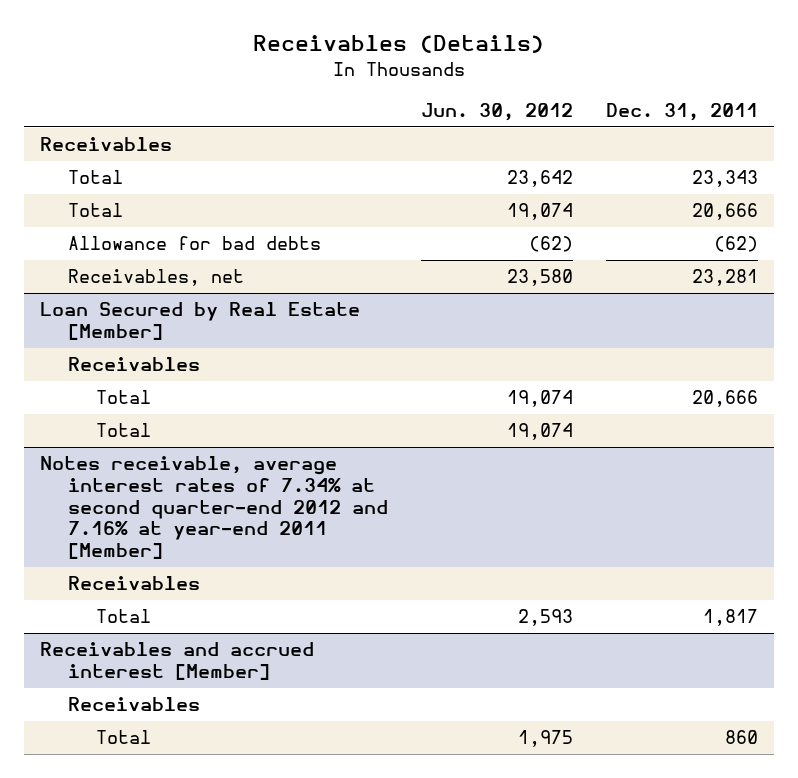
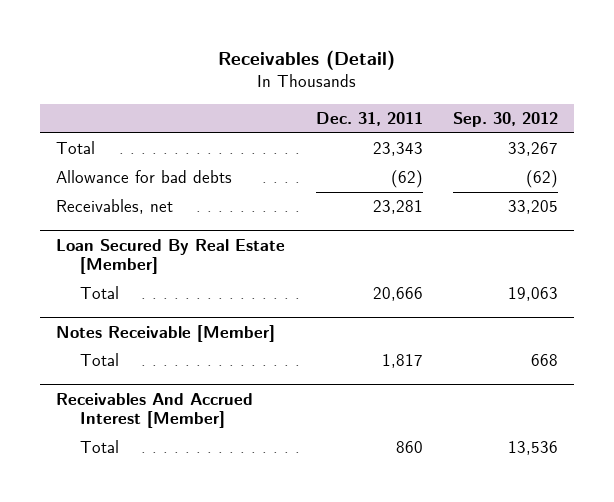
- Receivables (Details)
+ Receivables (Detail)
- | Jun. 30, 2012 | Dec. 31, 2011
+ | Dec. 31, 2011 | Sep. 30, 2012
- Receivables
- Total | 19,074 | 20,666
- Loan Secured by Real Estate [Member]
- Receivables
+ Loan Secured By Real Estate [Member]
- Total | 19,074 |
- Notes receivable, average interest rates of 7.34% at second quarter-end 2012 and 7.16% at year-end 2011 [Member]
- Receivables
+ Notes Receivable [Member]
- Receivables and accrued interest [Member]
- Receivables
+ Receivables And Accrued Interest [Member]

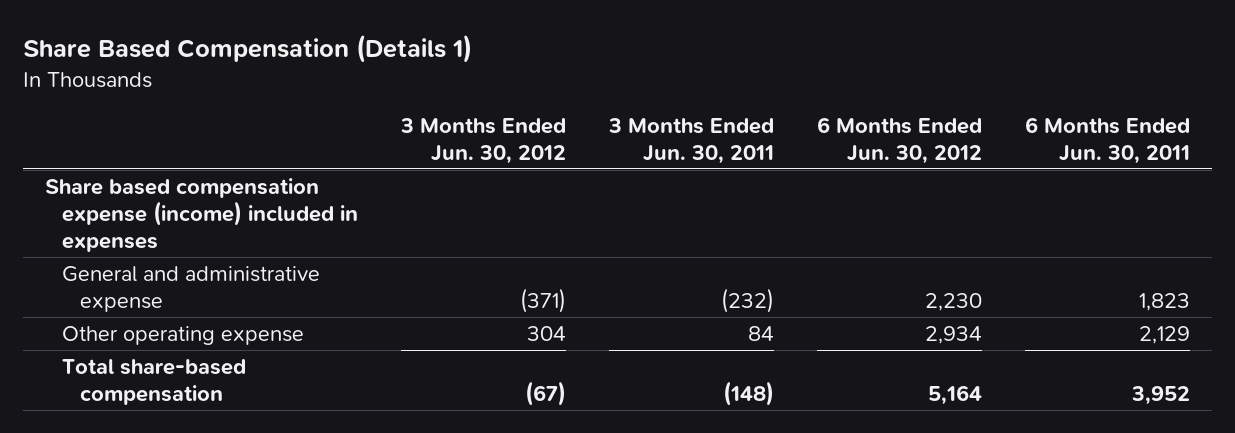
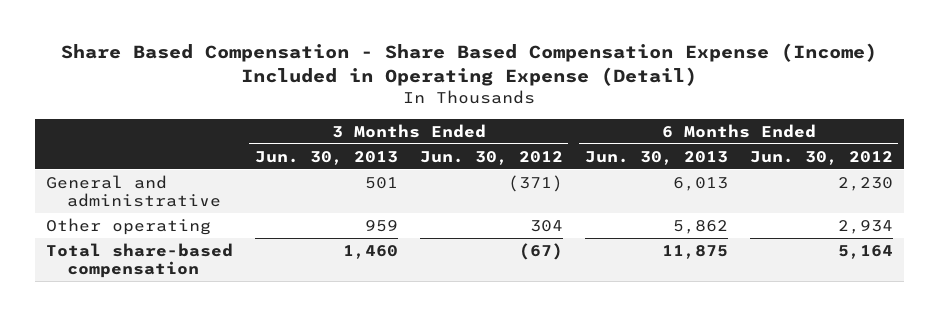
- Share Based Compensation (Details 1)
+ Share Based Compensation - Share Based Compensation Expense (Income) Included in Operating Expense (Detail)
- | 3 Months Ended Jun. 30, 2012 | 3 Months Ended Jun. 30, 2011 | 6 Months Ended Jun. 30, 2012 | 6 Months Ended Jun. 30, 2011
+ | 3 Months Ended Jun. 30, 2013 | 3 Months Ended Jun. 30, 2012 | 6 Months Ended Jun. 30, 2013 | 6 Months Ended Jun. 30, 2012
- Share based compensation expense (income) included in expenses
- General and administrative expense | (371) | (232) | 2,230 | 1,823
- Other operating expense | 304 | 84 | 2,934 | 2,129
+ General and administrative | 501 | (371) | 6,013 | 2,230
+ Other operating | 959 | 304 | 5,862 | 2,934

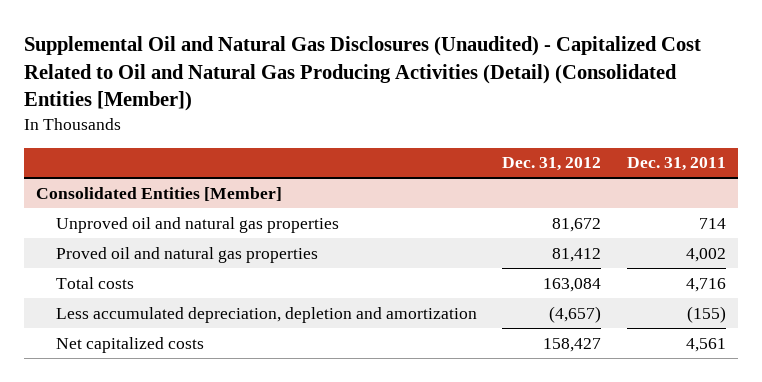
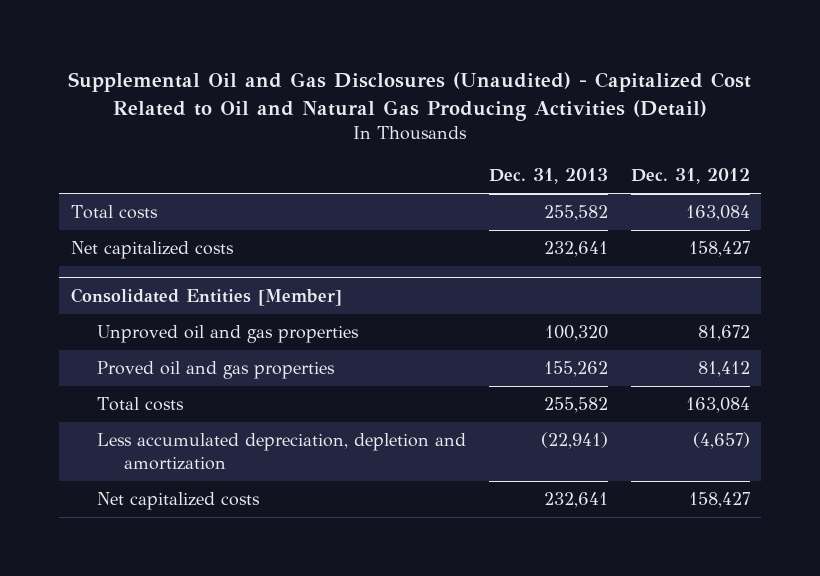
- Supplemental Oil and Natural Gas Disclosures (Unaudited) - Capitalized Cost Related to Oil and Natural Gas Producing Activities (Detail) (Consolidated Entities [Member])
+ Supplemental Oil and Gas Disclosures (Unaudited) - Capitalized Cost Related to Oil and Natural Gas Producing Activities (Detail)
- | Dec. 31, 2012 | Dec. 31, 2011
+ | Dec. 31, 2013 | Dec. 31, 2012
+ Total costs | 255,582 | 163,084
+ Net capitalized costs | 232,641 | 158,427
@ Consolidated Entities [Member]
- Unproved oil and natural gas properties | 81,672 | 714
- Proved oil and natural gas properties | 81,412 | 4,002
+ Unproved oil and gas properties | 100,320 | 81,672
+ Proved oil and gas properties | 155,262 | 81,412

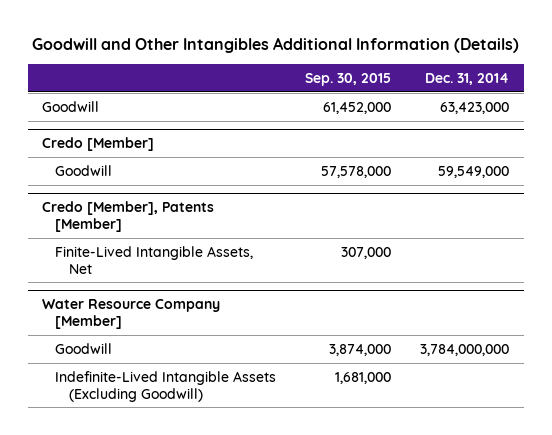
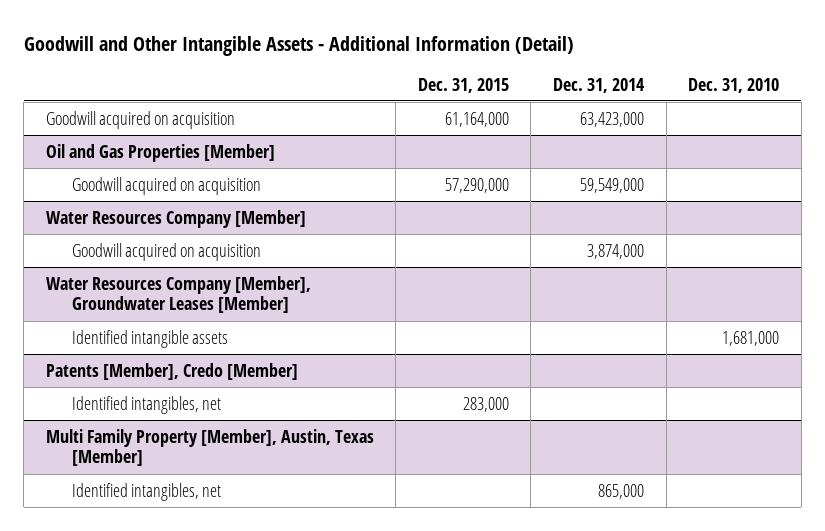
- Goodwill and Other Intangibles Additional Information (Details)
+ Goodwill and Other Intangible Assets - Additional Information (Detail)
- | Sep. 30, 2015 | Dec. 31, 2014
+ | Dec. 31, 2015 | Dec. 31, 2014 | Dec. 31, 2010
- Goodwill | 61,452,000 | 63,423,000
- Credo [Member]
- Goodwill | 57,578,000 | 59,549,000
- Credo [Member], Patents [Member]
- Finite-Lived Intangible Assets, Net | 307,000 |
- Water Resource Company [Member]
- Goodwill | 3,874,000 | 3,784,000,000
- Indefinite-Lived Intangible Assets (Excluding Goodwill) | 1,681,000 |
+ Goodwill acquired on acquisition | 61,164,000 | 63,423,000 |
+ Oil and Gas Properties [Member]
+ Goodwill acquired on acquisition | 57,290,000 | 59,549,000 |
+ Water Resources Company [Member]
+ Goodwill acquired on acquisition | | 3,874,000 |
+ Water Resources Company [Member], Groundwater Leases [Member]
+ Identified intangible assets | | | 1,681,000
+ Patents [Member], Credo [Member]
+ Identified intangibles, net | 283,000 | |
+ Multi Family Property [Member], Austin, Texas [Member]
+ Identified intangibles, net | | 865,000 |

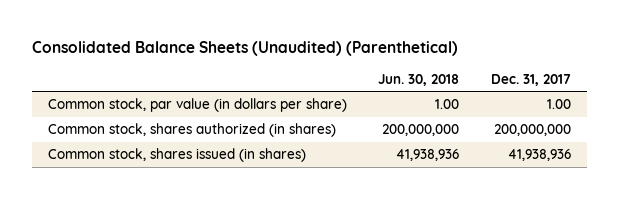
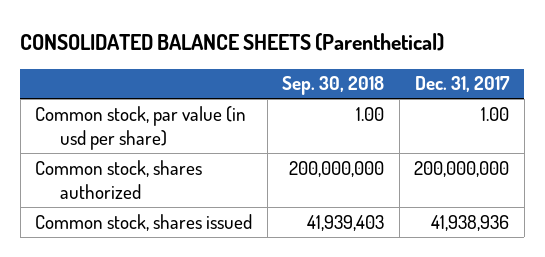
- Consolidated Balance Sheets (Unaudited) (Parenthetical)
+ CONSOLIDATED BALANCE SHEETS (Parenthetical)
- | Jun. 30, 2018 | Dec. 31, 2017
+ | Sep. 30, 2018 | Dec. 31, 2017
- Common stock, par value (in dollars per share) | 1.00 | 1.00
- Common stock, shares authorized (in shares) | 200,000,000 | 200,000,000
- Common stock, shares issued (in shares) | 41,938,936 | 41,938,936
+ Common stock, par value (in usd per share) | 1.00 | 1.00
+ Common stock, shares authorized | 200,000,000 | 200,000,000
+ Common stock, shares issued | 41,939,403 | 41,938,936

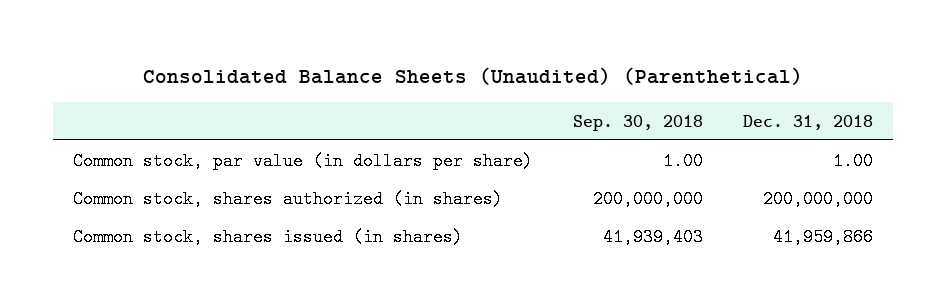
- CONSOLIDATED BALANCE SHEETS (Parenthetical)
+ Consolidated Balance Sheets (Unaudited) (Parenthetical)
- | Sep. 30, 2018 | Dec. 31, 2017
+ | Sep. 30, 2018 | Dec. 31, 2018
- Common stock, par value (in usd per share) | 1.00 | 1.00
- Common stock, shares authorized | 200,000,000 | 200,000,000
- Common stock, shares issued | 41,939,403 | 41,938,936
+ Common stock, par value (in dollars per share) | 1.00 | 1.00
+ Common stock, shares authorized (in shares) | 200,000,000 | 200,000,000
+ Common stock, shares issued (in shares) | 41,939,403 | 41,959,866

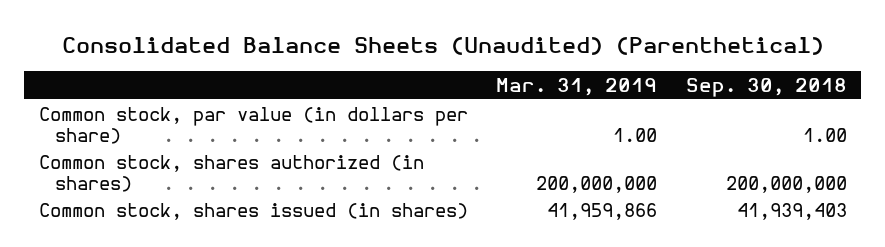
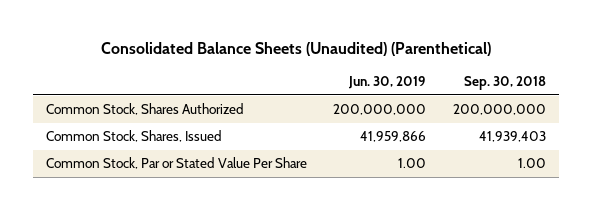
- | Mar. 31, 2019 | Sep. 30, 2018
+ | Jun. 30, 2019 | Sep. 30, 2018
- Common stock, par value (in dollars per share) | 1.00 | 1.00
- Common stock, shares authorized (in shares) | 200,000,000 | 200,000,000
- Common stock, shares issued (in shares) | 41,959,866 | 41,939,403
+ Common Stock, Shares Authorized | 200,000,000 | 200,000,000
+ Common Stock, Shares, Issued | 41,959,866 | 41,939,403
+ Common Stock, Par or Stated Value Per Share | 1.00 | 1.00

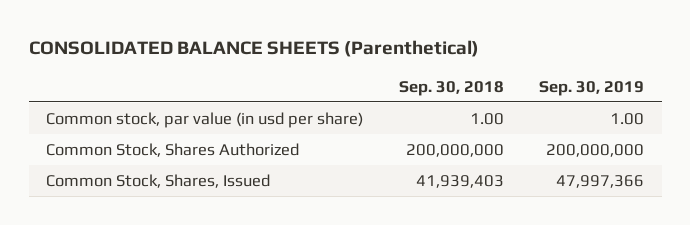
- Consolidated Balance Sheets (Unaudited) (Parenthetical)
+ CONSOLIDATED BALANCE SHEETS (Parenthetical)
- | Jun. 30, 2019 | Sep. 30, 2018
+ | Sep. 30, 2018 | Sep. 30, 2019
+ Common stock, par value (in usd per share) | 1.00 | 1.00
- Common Stock, Par or Stated Value Per Share | 1.00 | 1.00

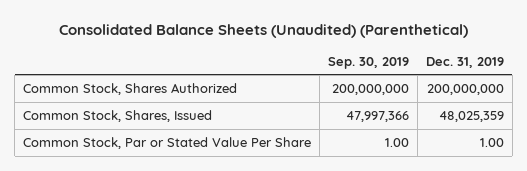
- CONSOLIDATED BALANCE SHEETS (Parenthetical)
+ Consolidated Balance Sheets (Unaudited) (Parenthetical)
- | Sep. 30, 2018 | Sep. 30, 2019
+ | Sep. 30, 2019 | Dec. 31, 2019
- Common stock, par value (in usd per share) | 1.00 | 1.00
+ Common Stock, Par or Stated Value Per Share | 1.00 | 1.00

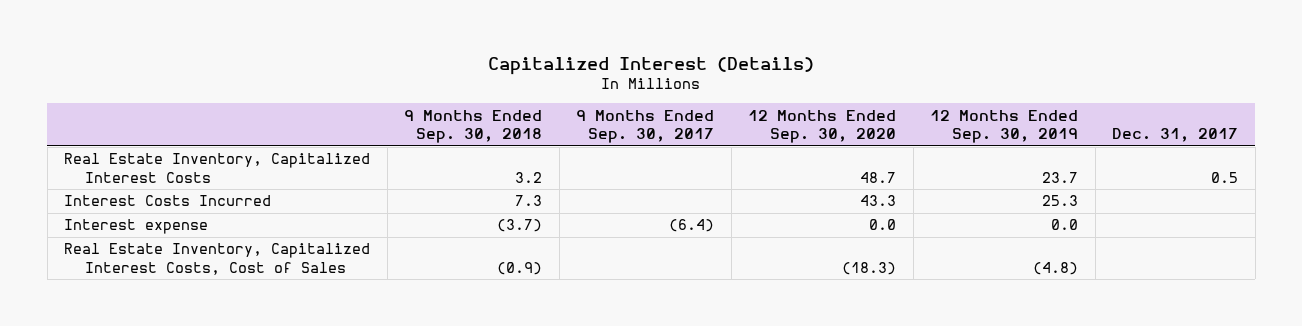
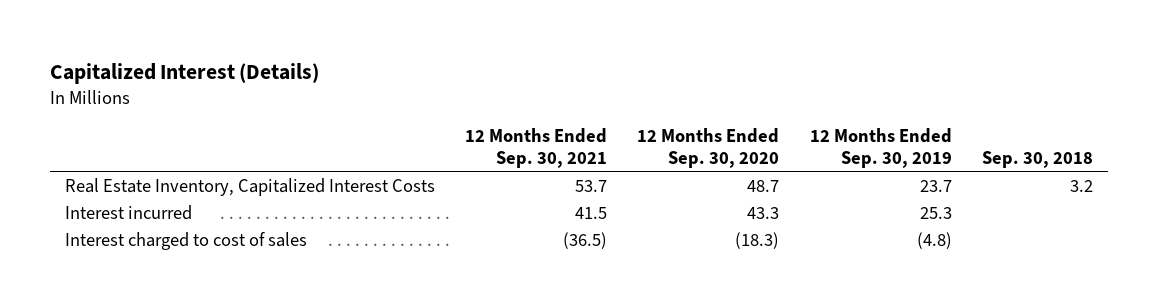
- | 9 Months Ended Sep. 30, 2018 | 9 Months Ended Sep. 30, 2017 | 12 Months Ended Sep. 30, 2020 | 12 Months Ended Sep. 30, 2019 | Dec. 31, 2017
+ | 12 Months Ended Sep. 30, 2021 | 12 Months Ended Sep. 30, 2020 | 12 Months Ended Sep. 30, 2019 | Sep. 30, 2018
- Interest Costs Incurred | 7.3 | | 43.3 | 25.3 |
- Interest expense | (3.7) | (6.4) | 0.0 | 0.0 |
- Real Estate Inventory, Capitalized Interest Costs, Cost of Sales | (0.9) | | (18.3) | (4.8) |
+ Interest incurred | 41.5 | 43.3 | 25.3 |
+ Interest charged to cost of sales | (36.5) | (18.3) | (4.8) |

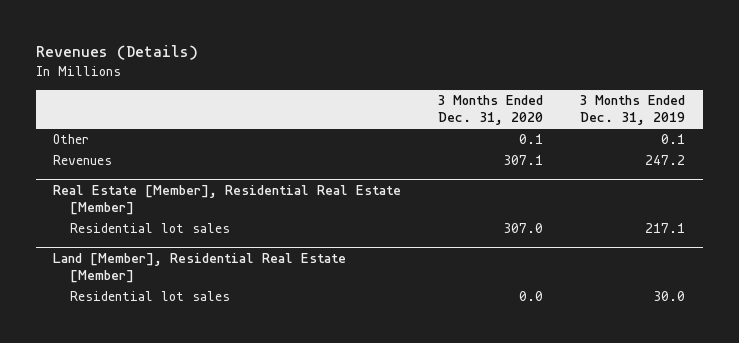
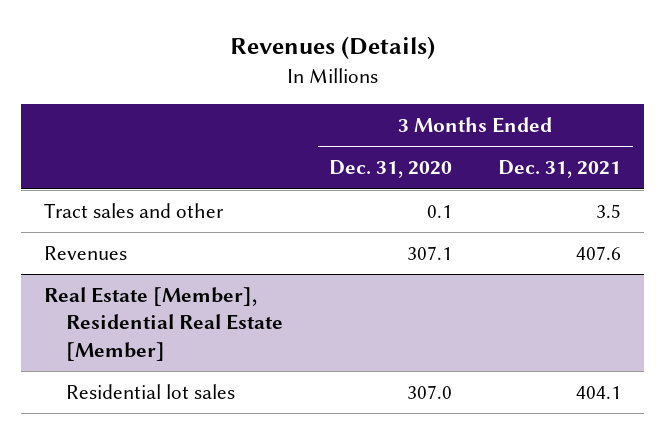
- | 3 Months Ended Dec. 31, 2020 | 3 Months Ended Dec. 31, 2019
+ | 3 Months Ended Dec. 31, 2020 | 3 Months Ended Dec. 31, 2021
- Other | 0.1 | 0.1
+ Tract sales and other | 0.1 | 3.5
- Land [Member], Residential Real Estate [Member]
- Residential lot sales | 0.0 | 30.0

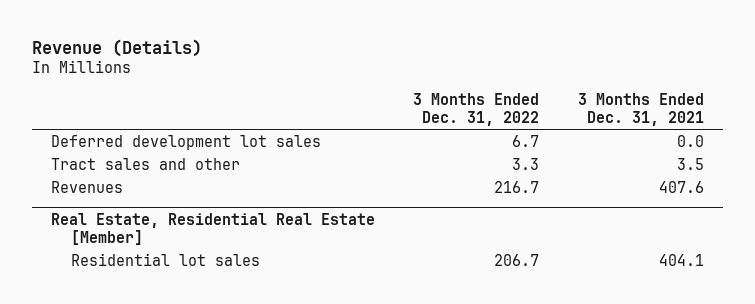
- Revenues (Details)
+ Revenue (Details)
- | 3 Months Ended Dec. 31, 2020 | 3 Months Ended Dec. 31, 2021
+ | 3 Months Ended Dec. 31, 2022 | 3 Months Ended Dec. 31, 2021
+ Deferred development lot sales | 6.7 | 0.0
- Real Estate [Member], Residential Real Estate [Member]
+ Real Estate, Residential Real Estate [Member]

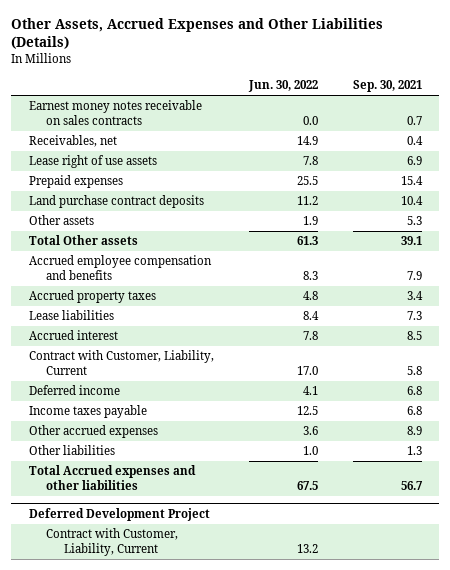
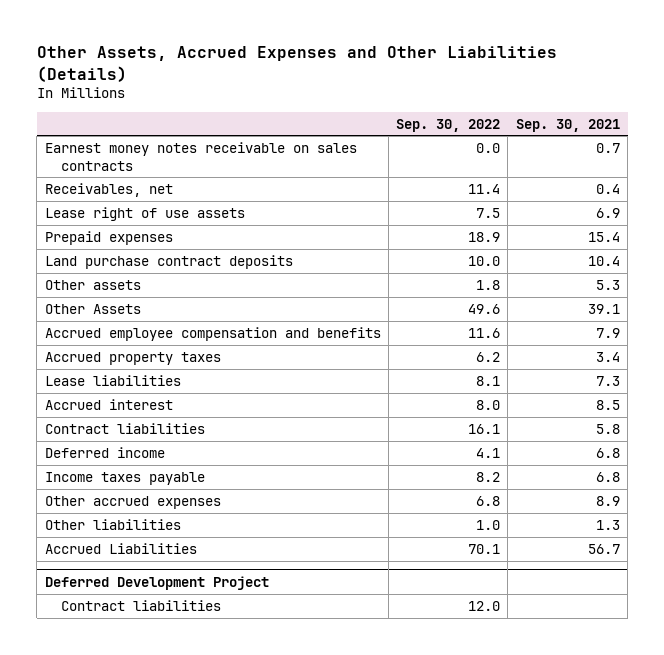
- | Jun. 30, 2022 | Sep. 30, 2021
+ | Sep. 30, 2022 | Sep. 30, 2021
- Total Other assets | 61.3 | 39.1
+ Other Assets | 49.6 | 39.1
- Contract with Customer, Liability, Current | 17.0 | 5.8
+ Contract liabilities | 16.1 | 5.8
- Total Accrued expenses and other liabilities | 67.5 | 56.7
+ Accrued Liabilities | 70.1 | 56.7
@ Deferred Development Project
- Contract with Customer, Liability, Current | 13.2 |
+ Contract liabilities | 12.0 |

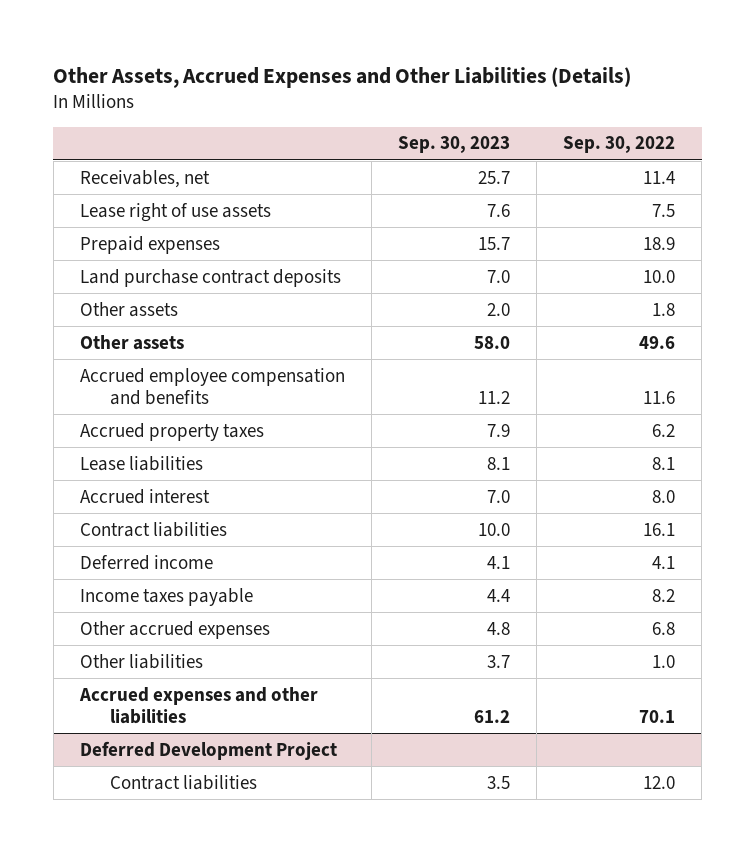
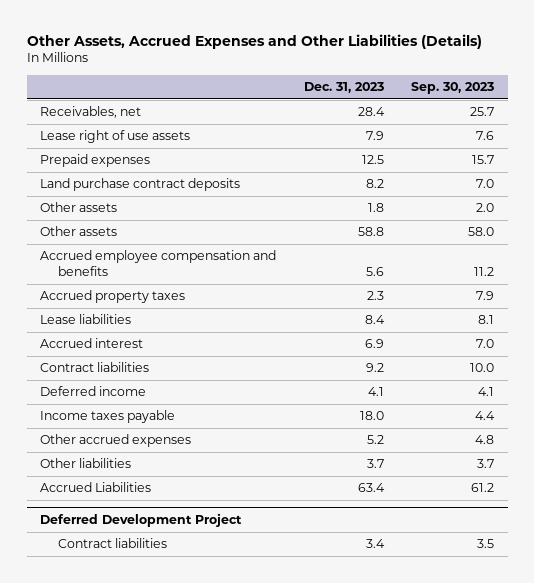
- | Sep. 30, 2023 | Sep. 30, 2022
+ | Dec. 31, 2023 | Sep. 30, 2023
- Accrued expenses and other liabilities | 61.2 | 70.1
+ Accrued Liabilities | 63.4 | 61.2

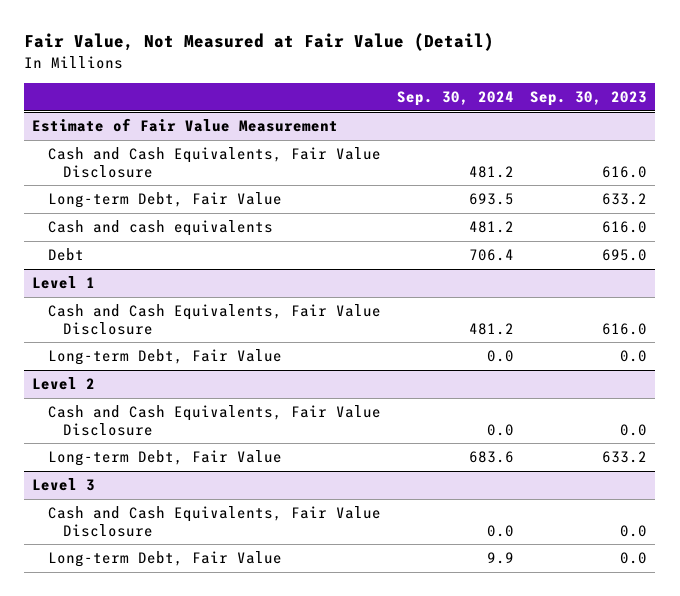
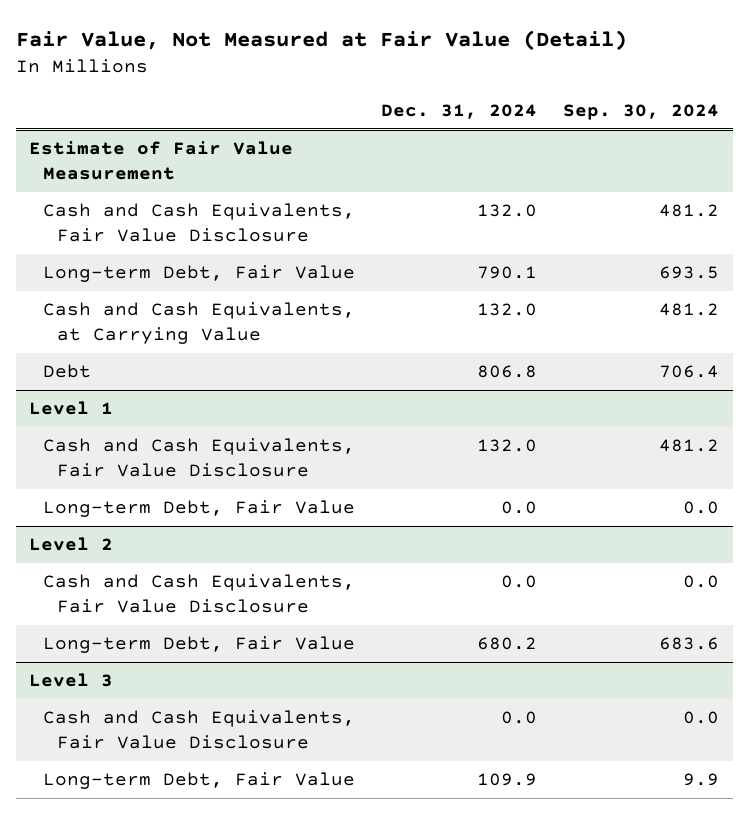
- | Sep. 30, 2024 | Sep. 30, 2023
+ | Dec. 31, 2024 | Sep. 30, 2024
@ Estimate of Fair Value Measurement
- Cash and cash equivalents | 481.2 | 616.0
+ Cash and Cash Equivalents, at Carrying Value | 132.0 | 481.2

